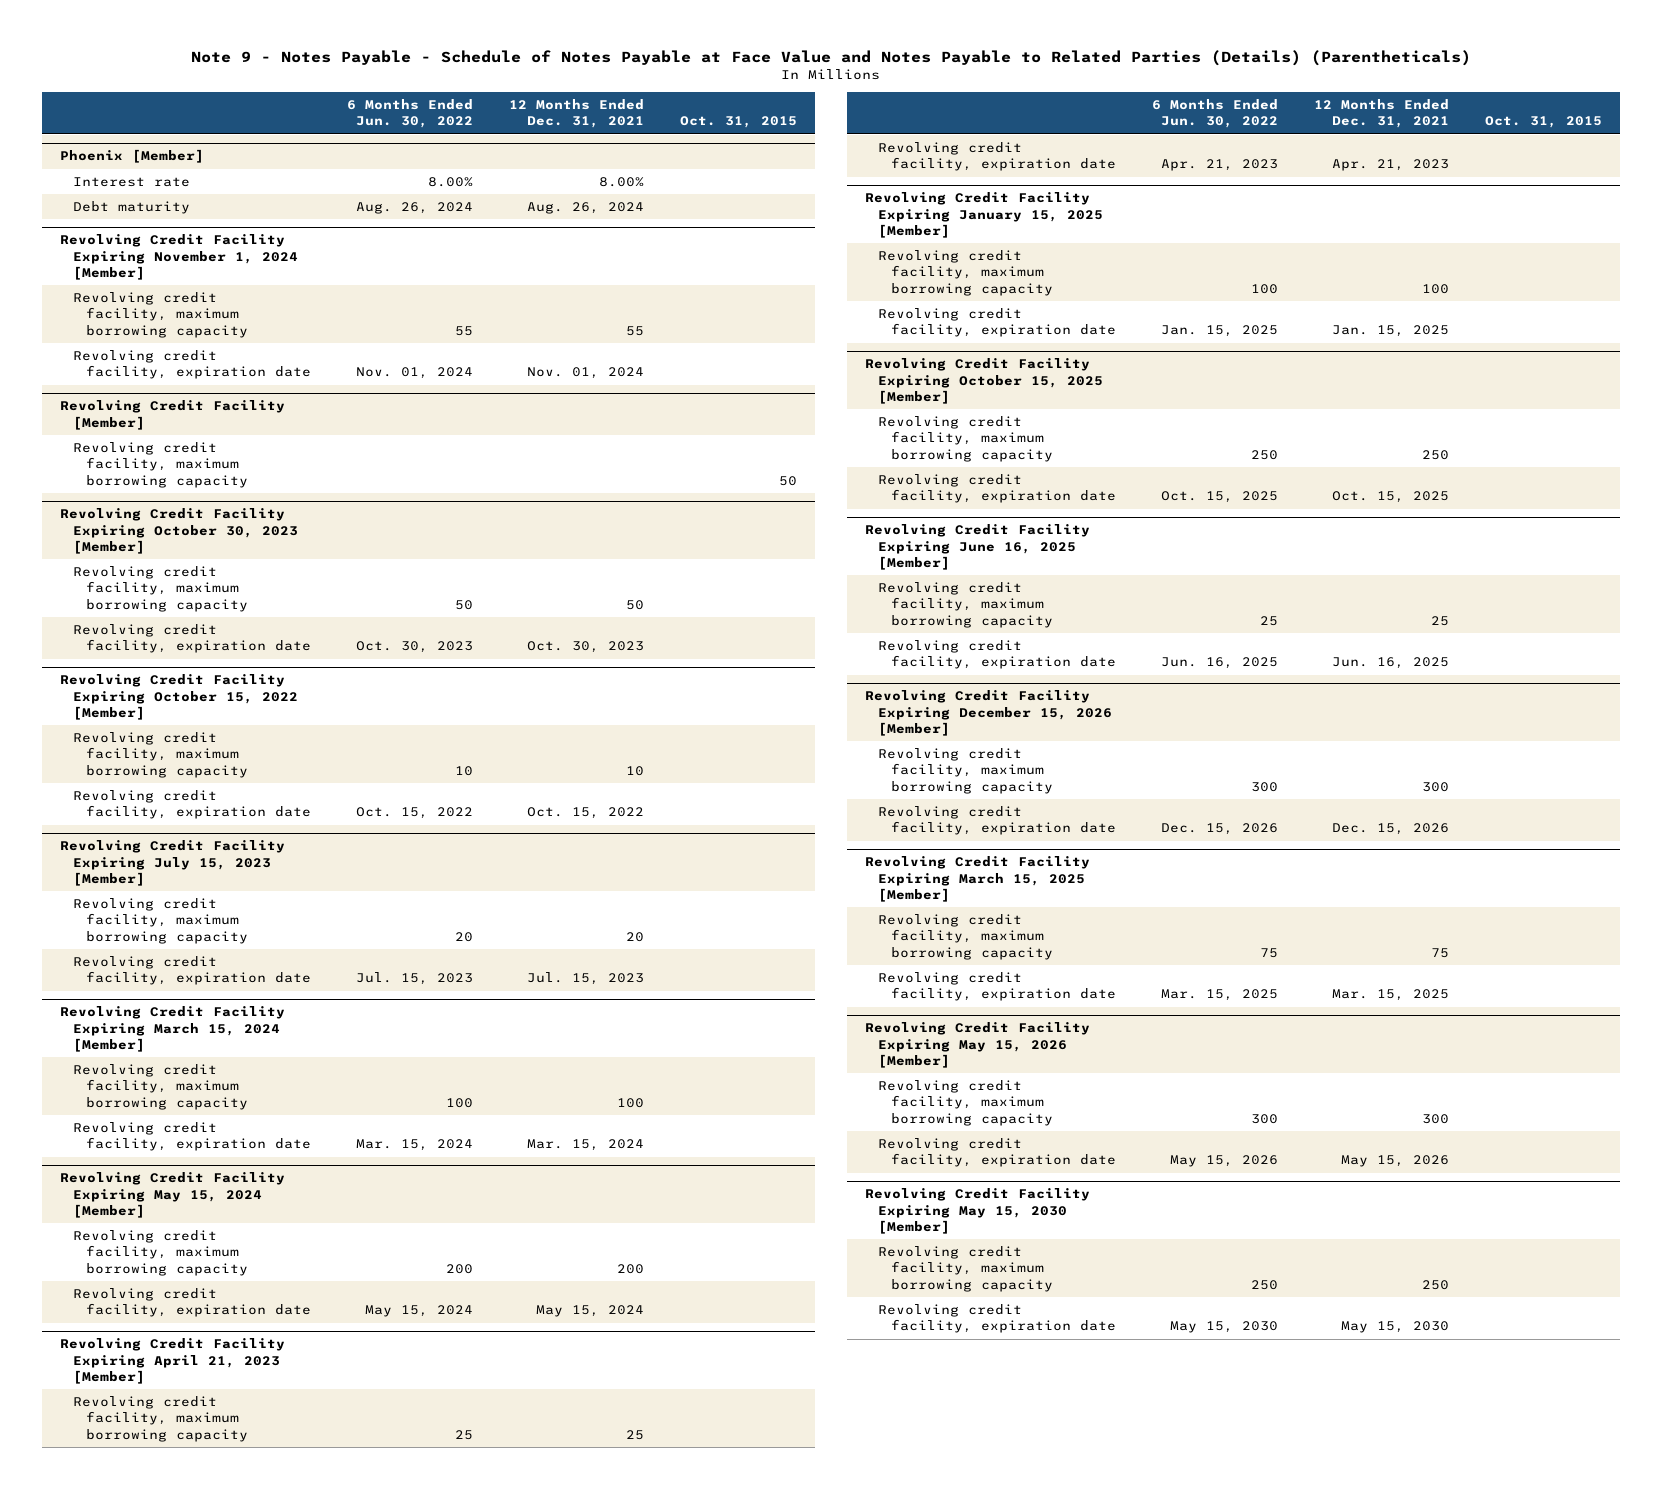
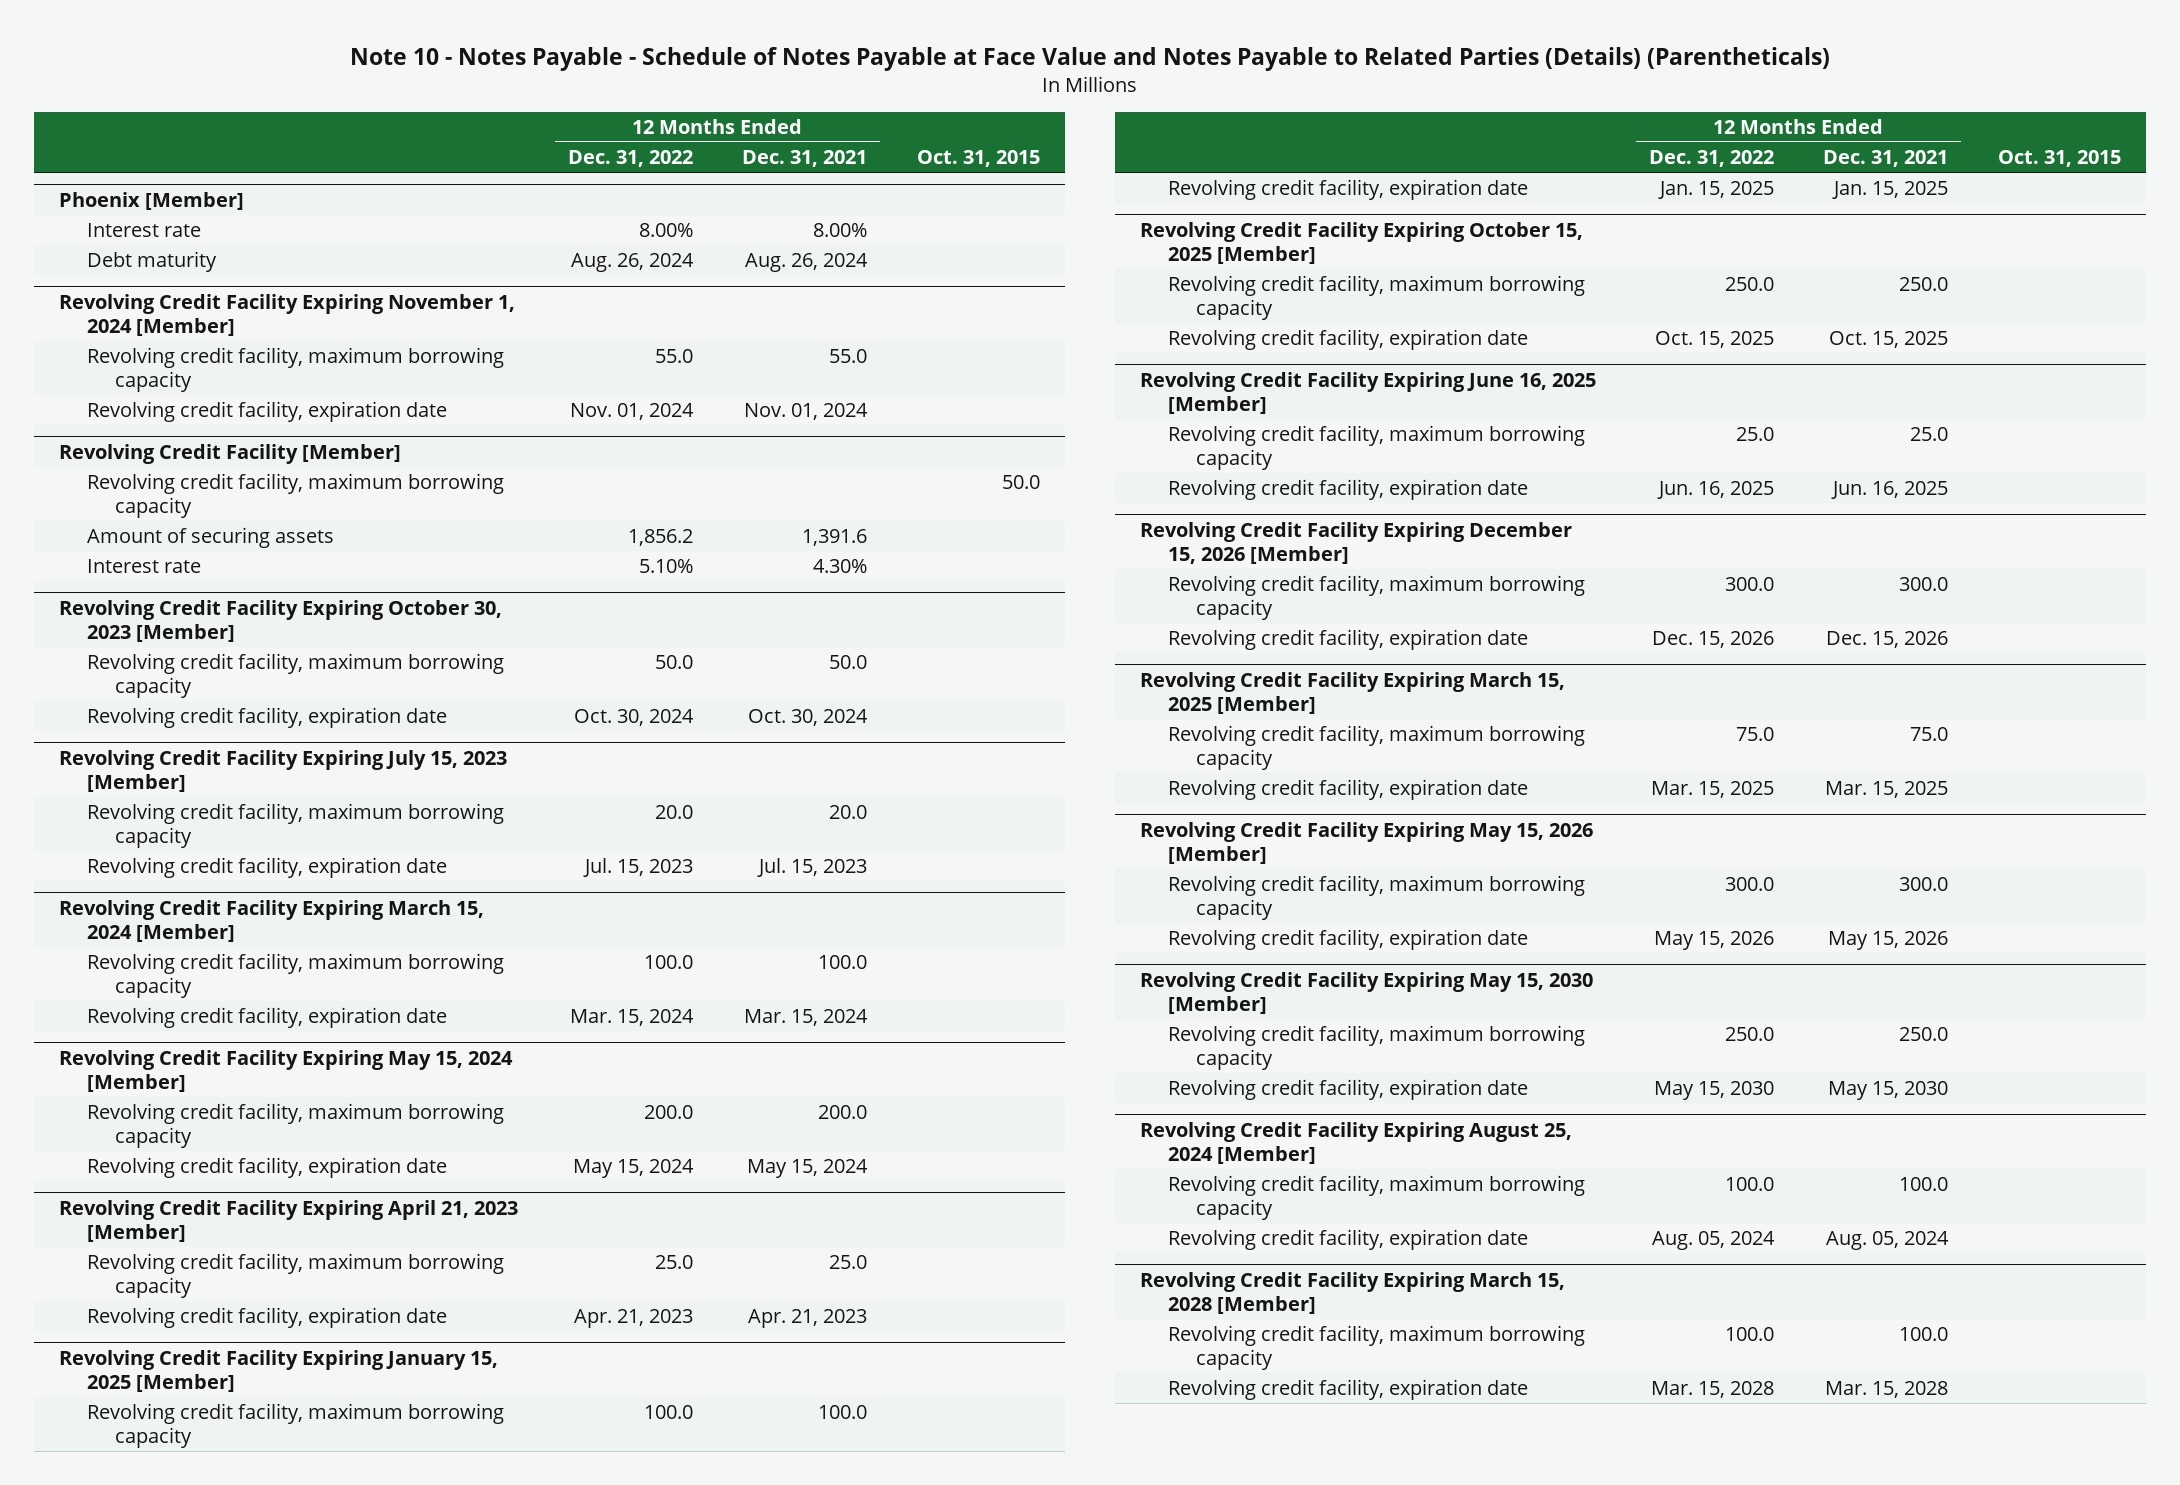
- Note 9 - Notes Payable - Schedule of Notes Payable at Face Value and Notes Payable to Related Parties (Details) (Parentheticals)
+ Note 10 - Notes Payable - Schedule of Notes Payable at Face Value and Notes Payable to Related Parties (Details) (Parentheticals)
- | 6 Months Ended Jun. 30, 2022 | 12 Months Ended Dec. 31, 2021 | Oct. 31, 2015
+ | 12 Months Ended Dec. 31, 2022 | 12 Months Ended Dec. 31, 2021 | Oct. 31, 2015
@ Revolving Credit Facility Expiring November 1, 2024 [Member]
- Revolving credit facility, maximum borrowing capacity | 55 | 55 |
+ Revolving credit facility, maximum borrowing capacity | 55.0 | 55.0 |
@ Revolving Credit Facility [Member]
- Revolving credit facility, maximum borrowing capacity | | | 50
+ Revolving credit facility, maximum borrowing capacity | | | 50.0
+ Amount of securing assets | 1,856.2 | 1,391.6 |
+ Interest rate | 5.10% | 4.30% |
@ Revolving Credit Facility Expiring October 30, 2023 [Member]
- Revolving credit facility, maximum borrowing capacity | 50 | 50 |
- Revolving credit facility, expiration date | Oct. 30, 2023 | Oct. 30, 2023 |
- Revolving Credit Facility Expiring October 15, 2022 [Member]
- Revolving credit facility, maximum borrowing capacity | 10 | 10 |
- Revolving credit facility, expiration date | Oct. 15, 2022 | Oct. 15, 2022 |
@ Revolving Credit Facility Expiring October 30, 2023 [Member]
+ Revolving credit facility, maximum borrowing capacity | 50.0 | 50.0 |
+ Revolving credit facility, expiration date | Oct. 30, 2024 | Oct. 30, 2024 |
@ Revolving Credit Facility Expiring July 15, 2023 [Member]
- Revolving credit facility, maximum borrowing capacity | 20 | 20 |
+ Revolving credit facility, maximum borrowing capacity | 20.0 | 20.0 |
@ Revolving Credit Facility Expiring March 15, 2024 [Member]
- Revolving credit facility, maximum borrowing capacity | 100 | 100 |
+ Revolving credit facility, maximum borrowing capacity | 100.0 | 100.0 |
@ Revolving Credit Facility Expiring May 15, 2024 [Member]
- Revolving credit facility, maximum borrowing capacity | 200 | 200 |
+ Revolving credit facility, maximum borrowing capacity | 200.0 | 200.0 |
@ Revolving Credit Facility Expiring April 21, 2023 [Member]
- Revolving credit facility, maximum borrowing capacity | 25 | 25 |
+ Revolving credit facility, maximum borrowing capacity | 25.0 | 25.0 |
@ Revolving Credit Facility Expiring January 15, 2025 [Member]
- Revolving credit facility, maximum borrowing capacity | 100 | 100 |
+ Revolving credit facility, maximum borrowing capacity | 100.0 | 100.0 |
@ Revolving Credit Facility Expiring October 15, 2025 [Member]
- Revolving credit facility, maximum borrowing capacity | 250 | 250 |
+ Revolving credit facility, maximum borrowing capacity | 250.0 | 250.0 |
@ Revolving Credit Facility Expiring June 16, 2025 [Member]
- Revolving credit facility, maximum borrowing capacity | 25 | 25 |
+ Revolving credit facility, maximum borrowing capacity | 25.0 | 25.0 |
@ Revolving Credit Facility Expiring December 15, 2026 [Member]
- Revolving credit facility, maximum borrowing capacity | 300 | 300 |
+ Revolving credit facility, maximum borrowing capacity | 300.0 | 300.0 |
@ Revolving Credit Facility Expiring March 15, 2025 [Member]
- Revolving credit facility, maximum borrowing capacity | 75 | 75 |
+ Revolving credit facility, maximum borrowing capacity | 75.0 | 75.0 |
@ Revolving Credit Facility Expiring May 15, 2026 [Member]
- Revolving credit facility, maximum borrowing capacity | 300 | 300 |
+ Revolving credit facility, maximum borrowing capacity | 300.0 | 300.0 |
@ Revolving Credit Facility Expiring May 15, 2030 [Member]
- Revolving credit facility, maximum borrowing capacity | 250 | 250 |
+ Revolving credit facility, maximum borrowing capacity | 250.0 | 250.0 |
+ Revolving Credit Facility Expiring August 25, 2024 [Member]
+ Revolving credit facility, maximum borrowing capacity | 100.0 | 100.0 |
+ Revolving credit facility, expiration date | Aug. 05, 2024 | Aug. 05, 2024 |
+ Revolving Credit Facility Expiring March 15, 2028 [Member]
+ Revolving credit facility, maximum borrowing capacity | 100.0 | 100.0 |
+ Revolving credit facility, expiration date | Mar. 15, 2028 | Mar. 15, 2028 |

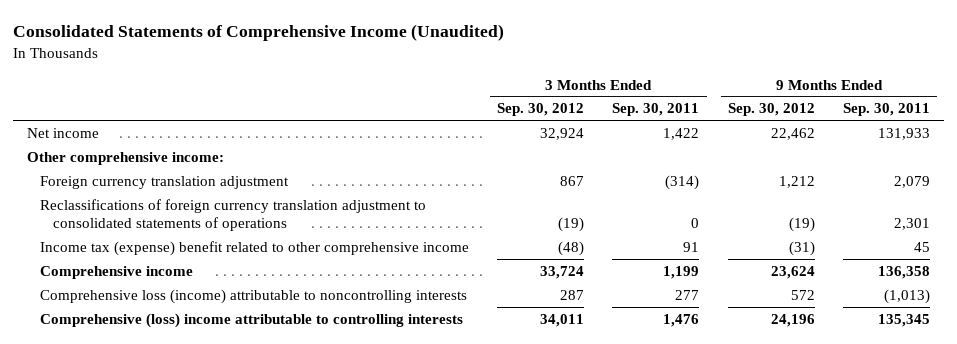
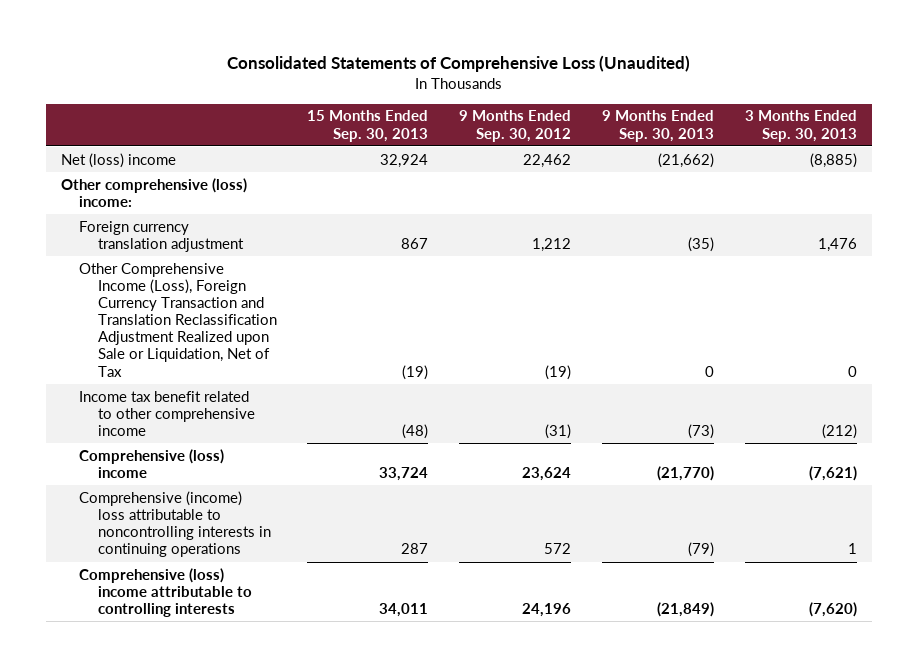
- Consolidated Statements of Comprehensive Income (Unaudited)
+ Consolidated Statements of Comprehensive Loss (Unaudited)
- | 3 Months Ended Sep. 30, 2012 | 3 Months Ended Sep. 30, 2011 | 9 Months Ended Sep. 30, 2012 | 9 Months Ended Sep. 30, 2011
+ | 15 Months Ended Sep. 30, 2013 | 9 Months Ended Sep. 30, 2012 | 9 Months Ended Sep. 30, 2013 | 3 Months Ended Sep. 30, 2013
- Net income | 32,924 | 1,422 | 22,462 | 131,933
- Other comprehensive income:
+ Net (loss) income | 32,924 | 22,462 | (21,662) | (8,885)
+ Other comprehensive (loss) income:
- Reclassifications of foreign currency translation adjustment to consolidated statements of operations | (19) | 0 | (19) | 2,301
- Income tax (expense) benefit related to other comprehensive income | (48) | 91 | (31) | 45
- Comprehensive income | 33,724 | 1,199 | 23,624 | 136,358
- Comprehensive loss (income) attributable to noncontrolling interests | 287 | 277 | 572 | (1,013)
+ Other Comprehensive Income (Loss), Foreign Currency Transaction and Translation Reclassification Adjustment Realized upon Sale or Liquidation, Net of Tax | (19) | (19) | 0 | 0
+ Income tax benefit related to other comprehensive income | (48) | (31) | (73) | (212)
+ Comprehensive (loss) income | 33,724 | 23,624 | (21,770) | (7,621)
+ Comprehensive (income) loss attributable to noncontrolling interests in continuing operations | 287 | 572 | (79) | 1

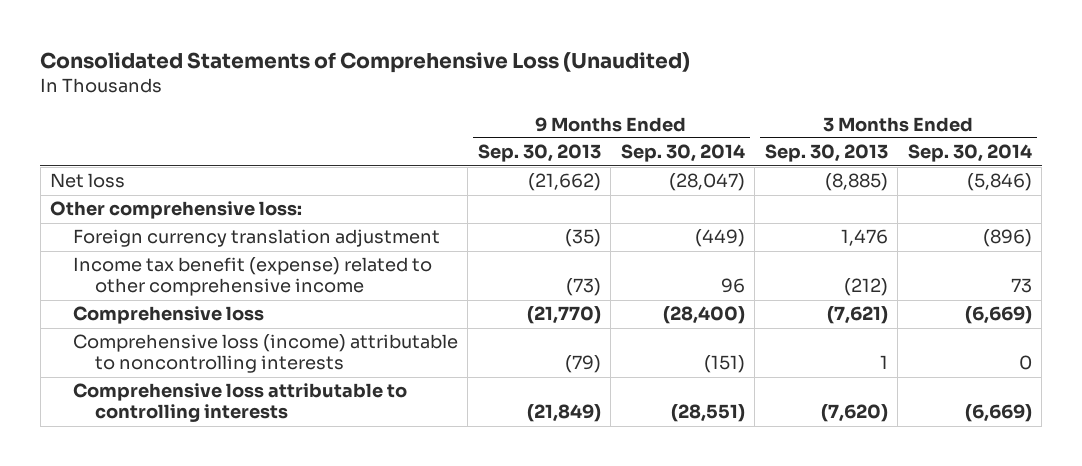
- | 15 Months Ended Sep. 30, 2013 | 9 Months Ended Sep. 30, 2012 | 9 Months Ended Sep. 30, 2013 | 3 Months Ended Sep. 30, 2013
+ | 9 Months Ended Sep. 30, 2013 | 9 Months Ended Sep. 30, 2014 | 3 Months Ended Sep. 30, 2013 | 3 Months Ended Sep. 30, 2014
- Net (loss) income | 32,924 | 22,462 | (21,662) | (8,885)
- Other comprehensive (loss) income:
+ Net loss | (21,662) | (28,047) | (8,885) | (5,846)
+ Other comprehensive loss:
- Other Comprehensive Income (Loss), Foreign Currency Transaction and Translation Reclassification Adjustment Realized upon Sale or Liquidation, Net of Tax | (19) | (19) | 0 | 0
- Income tax benefit related to other comprehensive income | (48) | (31) | (73) | (212)
- Comprehensive (loss) income | 33,724 | 23,624 | (21,770) | (7,621)
- Comprehensive (income) loss attributable to noncontrolling interests in continuing operations | 287 | 572 | (79) | 1
- Comprehensive (loss) income attributable to controlling interests | 34,011 | 24,196 | (21,849) | (7,620)
+ Income tax benefit (expense) related to other comprehensive income | (73) | 96 | (212) | 73
+ Comprehensive loss | (21,770) | (28,400) | (7,621) | (6,669)
+ Comprehensive loss (income) attributable to noncontrolling interests | (79) | (151) | 1 | 0
+ Comprehensive loss attributable to controlling interests | (21,849) | (28,551) | (7,620) | (6,669)

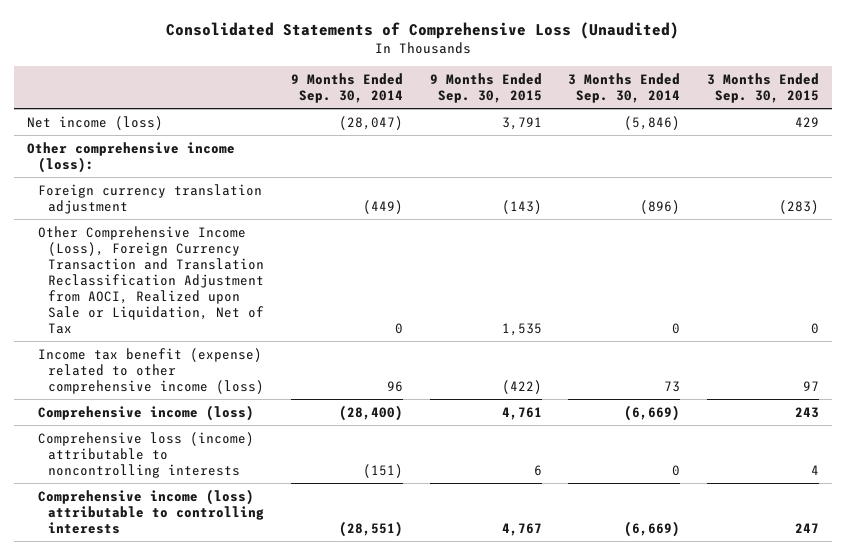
- | 9 Months Ended Sep. 30, 2013 | 9 Months Ended Sep. 30, 2014 | 3 Months Ended Sep. 30, 2013 | 3 Months Ended Sep. 30, 2014
+ | 9 Months Ended Sep. 30, 2014 | 9 Months Ended Sep. 30, 2015 | 3 Months Ended Sep. 30, 2014 | 3 Months Ended Sep. 30, 2015
- Net loss | (21,662) | (28,047) | (8,885) | (5,846)
- Other comprehensive loss:
+ Net income (loss) | (28,047) | 3,791 | (5,846) | 429
+ Other comprehensive income (loss):
- Income tax benefit (expense) related to other comprehensive income | (73) | 96 | (212) | 73
- Comprehensive loss | (21,770) | (28,400) | (7,621) | (6,669)
+ Other Comprehensive Income (Loss), Foreign Currency Transaction and Translation Reclassification Adjustment from AOCI, Realized upon Sale or Liquidation, Net of Tax | 0 | 1,535 | 0 | 0
+ Income tax benefit (expense) related to other comprehensive income (loss) | 96 | (422) | 73 | 97
+ Comprehensive income (loss) | (28,400) | 4,761 | (6,669) | 243
- Comprehensive loss attributable to controlling interests | (21,849) | (28,551) | (7,620) | (6,669)
+ Comprehensive income (loss) attributable to controlling interests | (28,551) | 4,767 | (6,669) | 247

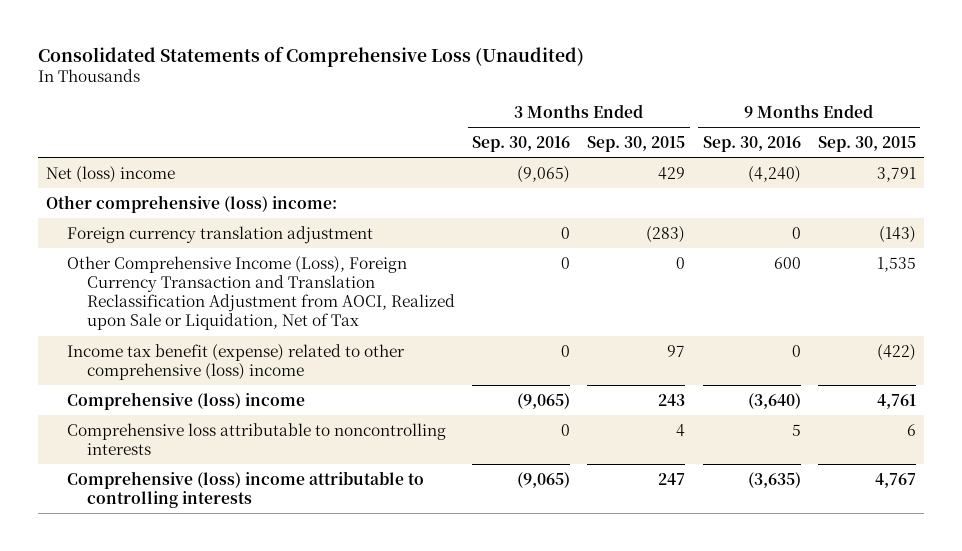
- | 9 Months Ended Sep. 30, 2014 | 9 Months Ended Sep. 30, 2015 | 3 Months Ended Sep. 30, 2014 | 3 Months Ended Sep. 30, 2015
+ | 3 Months Ended Sep. 30, 2016 | 3 Months Ended Sep. 30, 2015 | 9 Months Ended Sep. 30, 2016 | 9 Months Ended Sep. 30, 2015
- Net income (loss) | (28,047) | 3,791 | (5,846) | 429
- Other comprehensive income (loss):
+ Net (loss) income | (9,065) | 429 | (4,240) | 3,791
+ Other comprehensive (loss) income:
- Income tax benefit (expense) related to other comprehensive income (loss) | 96 | (422) | 73 | 97
- Comprehensive income (loss) | (28,400) | 4,761 | (6,669) | 243
- Comprehensive loss (income) attributable to noncontrolling interests | (151) | 6 | 0 | 4
- Comprehensive income (loss) attributable to controlling interests | (28,551) | 4,767 | (6,669) | 247
+ Income tax benefit (expense) related to other comprehensive (loss) income | 0 | 97 | 0 | (422)
+ Comprehensive (loss) income | (9,065) | 243 | (3,640) | 4,761
+ Comprehensive loss attributable to noncontrolling interests | 0 | 4 | 5 | 6
+ Comprehensive (loss) income attributable to controlling interests | (9,065) | 247 | (3,635) | 4,767

